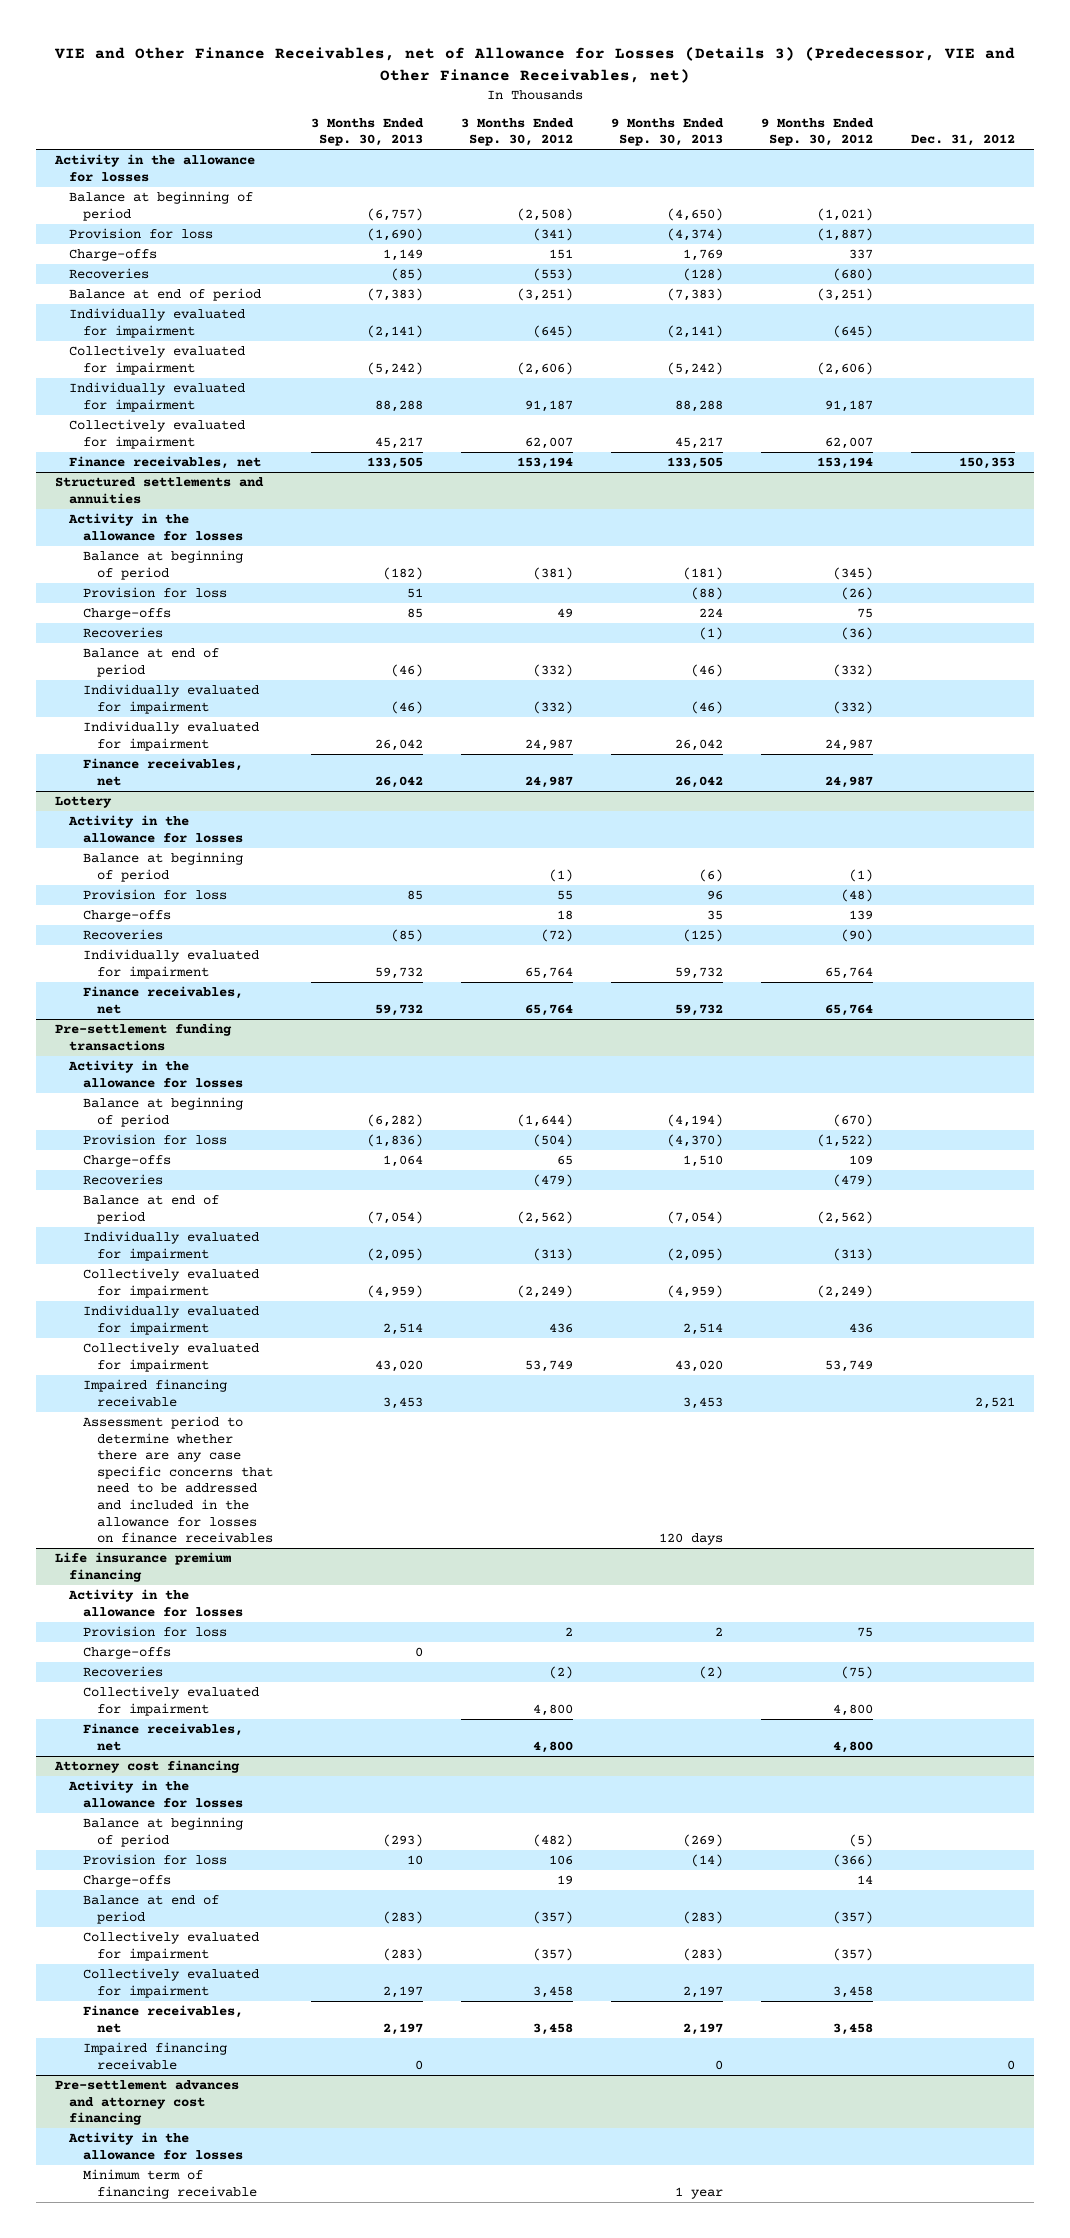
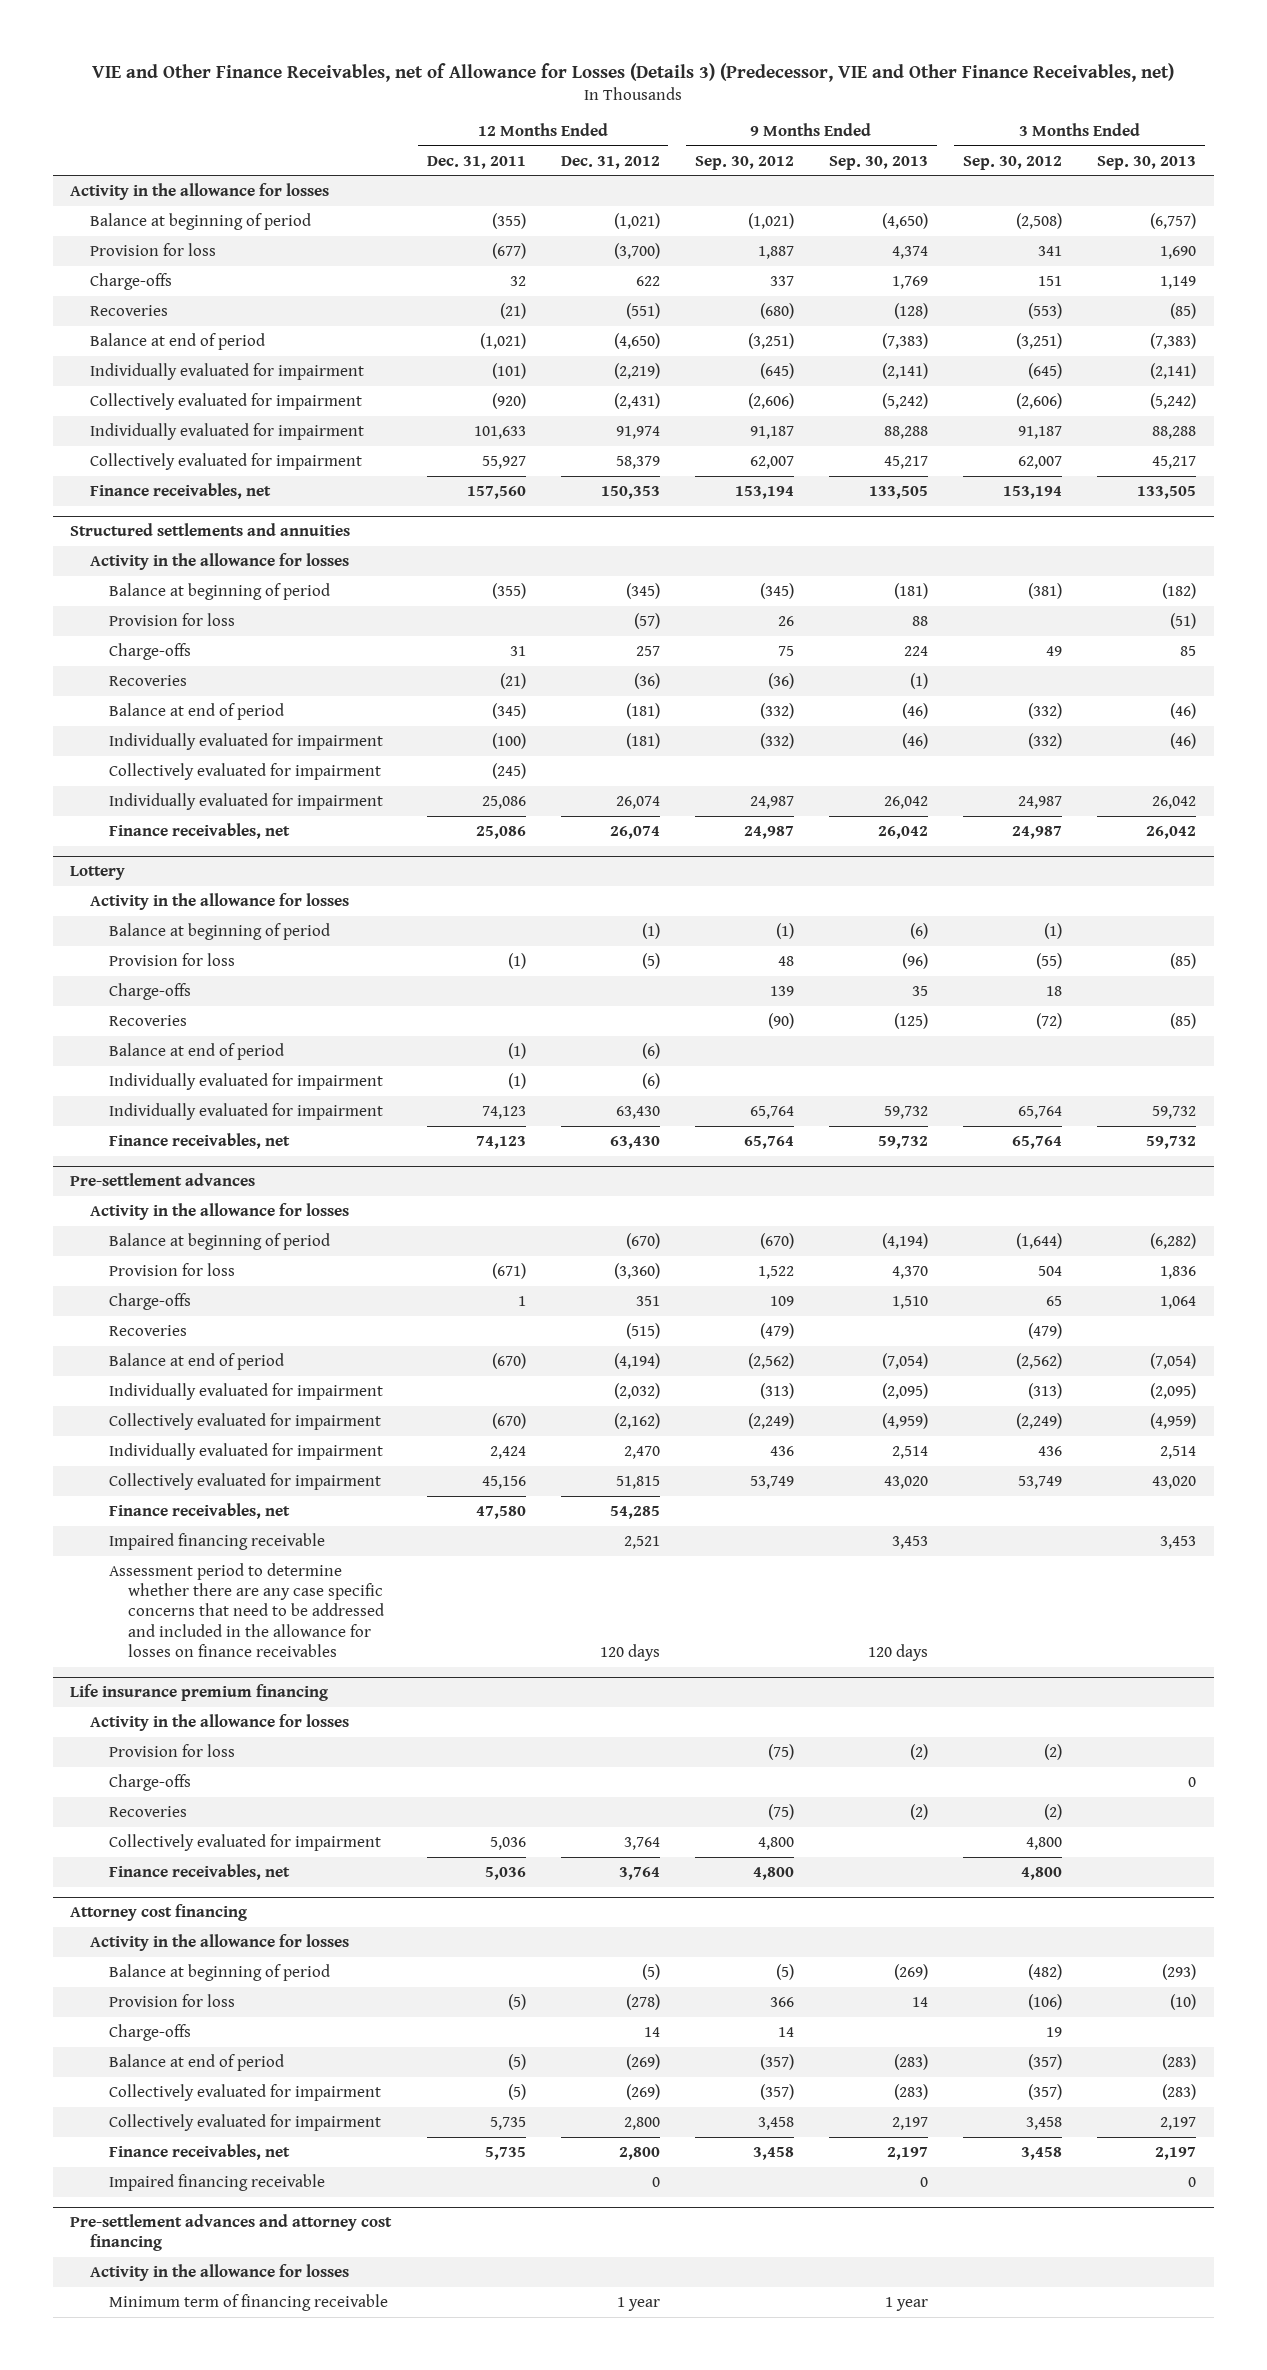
- | 3 Months Ended Sep. 30, 2013 | 3 Months Ended Sep. 30, 2012 | 9 Months Ended Sep. 30, 2013 | 9 Months Ended Sep. 30, 2012 | Dec. 31, 2012
+ | 12 Months Ended Dec. 31, 2011 | 12 Months Ended Dec. 31, 2012 | 9 Months Ended Sep. 30, 2012 | 9 Months Ended Sep. 30, 2013 | 3 Months Ended Sep. 30, 2012 | 3 Months Ended Sep. 30, 2013
- Provision for loss | (1,690) | (341) | (4,374) | (1,887) |
+ Provision for loss | (677) | (3,700) | 1,887 | 4,374 | 341 | 1,690
@ Structured settlements and annuities
- Provision for loss | 51 | | (88) | (26) |
+ Provision for loss | | (57) | 26 | 88 | | (51)
+ Collectively evaluated for impairment | (245) | | | | |
@ Lottery
- Provision for loss | 85 | 55 | 96 | (48) |
+ Provision for loss | (1) | (5) | 48 | (96) | (55) | (85)
+ Balance at end of period | (1) | (6) | | | |
+ Individually evaluated for impairment | (1) | (6) | | | |
- Pre-settlement funding transactions
+ Pre-settlement advances
- Provision for loss | (1,836) | (504) | (4,370) | (1,522) |
+ Provision for loss | (671) | (3,360) | 1,522 | 4,370 | 504 | 1,836
+ Finance receivables, net | 47,580 | 54,285 | | | |
@ Life insurance premium financing
- Provision for loss | | 2 | 2 | 75 |
+ Provision for loss | | | (75) | (2) | (2) |
@ Attorney cost financing
- Provision for loss | 10 | 106 | (14) | (366) |
+ Provision for loss | (5) | (278) | 366 | 14 | (106) | (10)

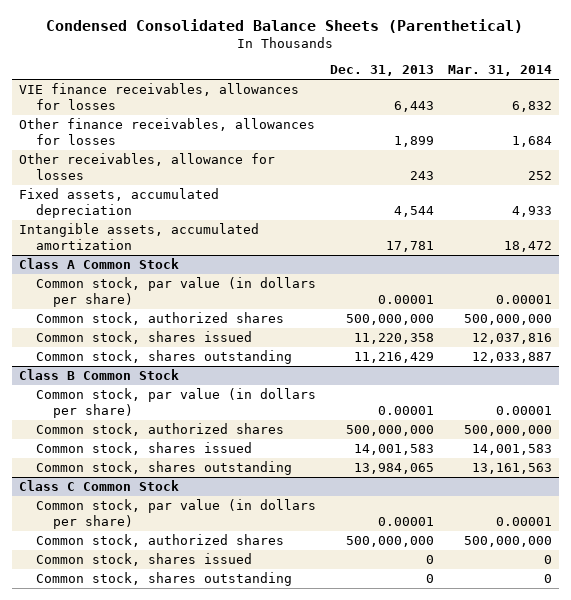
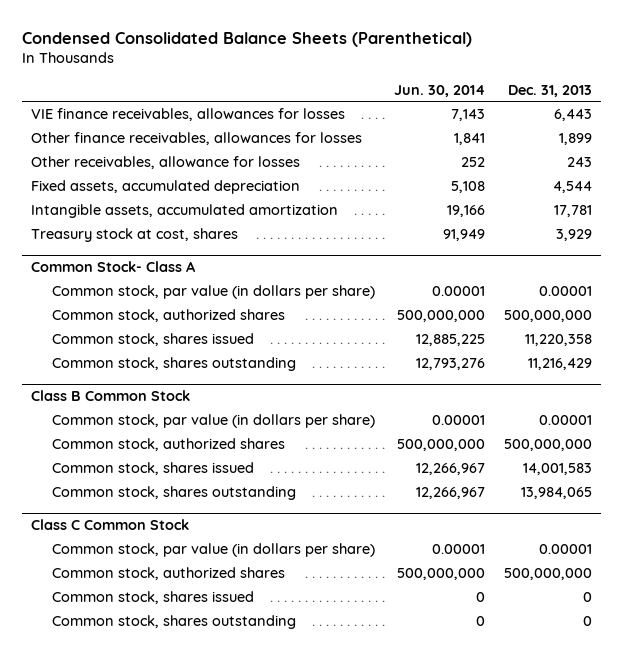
- | Dec. 31, 2013 | Mar. 31, 2014
+ | Jun. 30, 2014 | Dec. 31, 2013
- Class A Common Stock
+ Treasury stock at cost, shares | 91,949 | 3,929
+ Common Stock- Class A

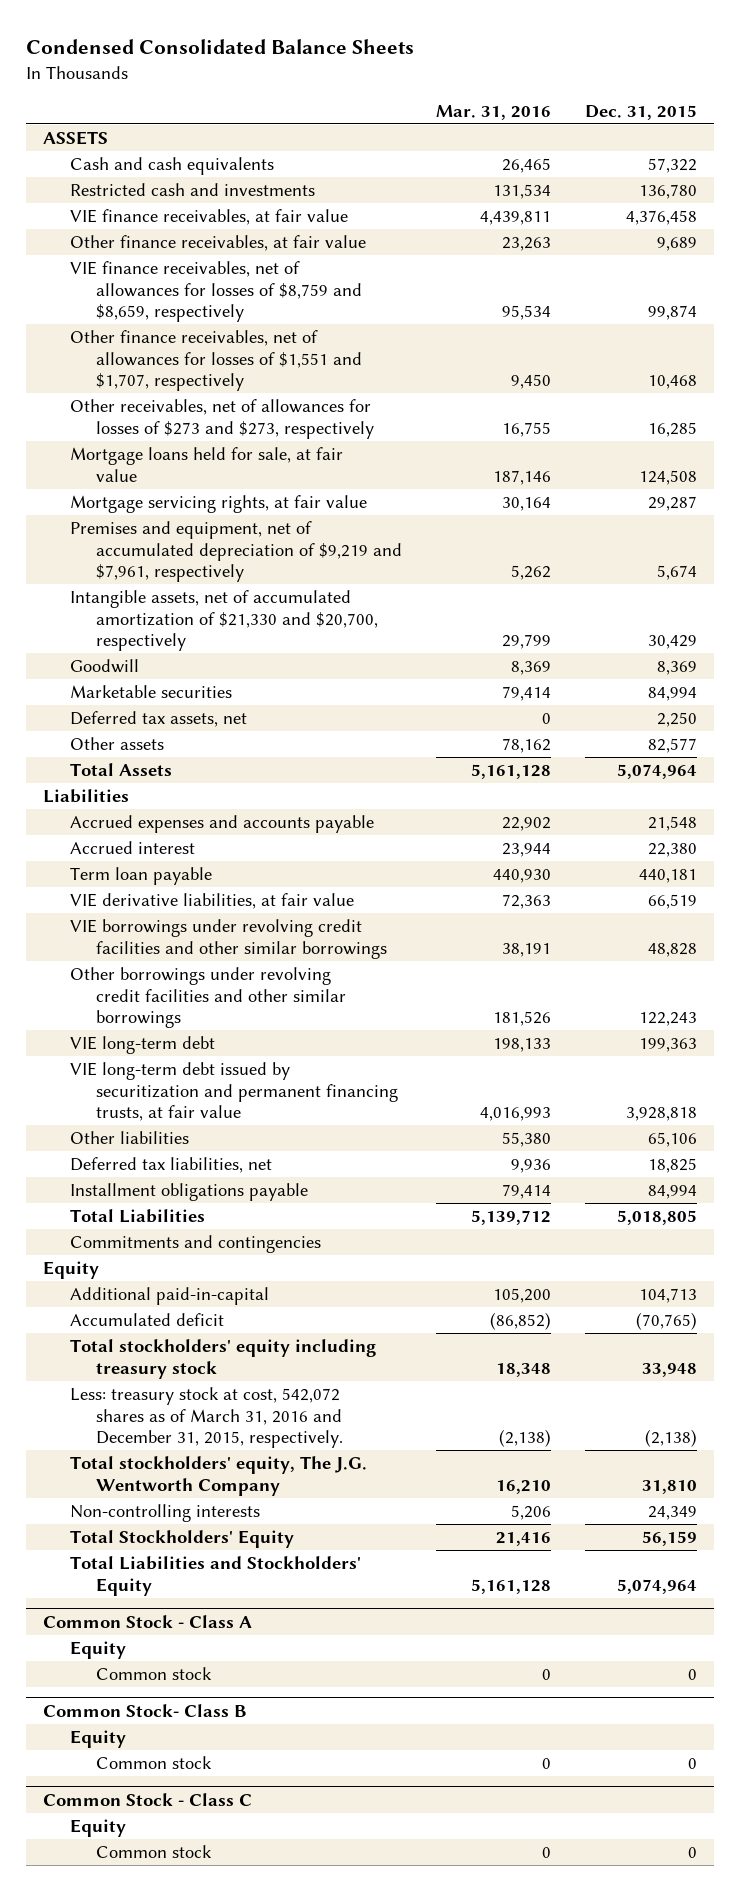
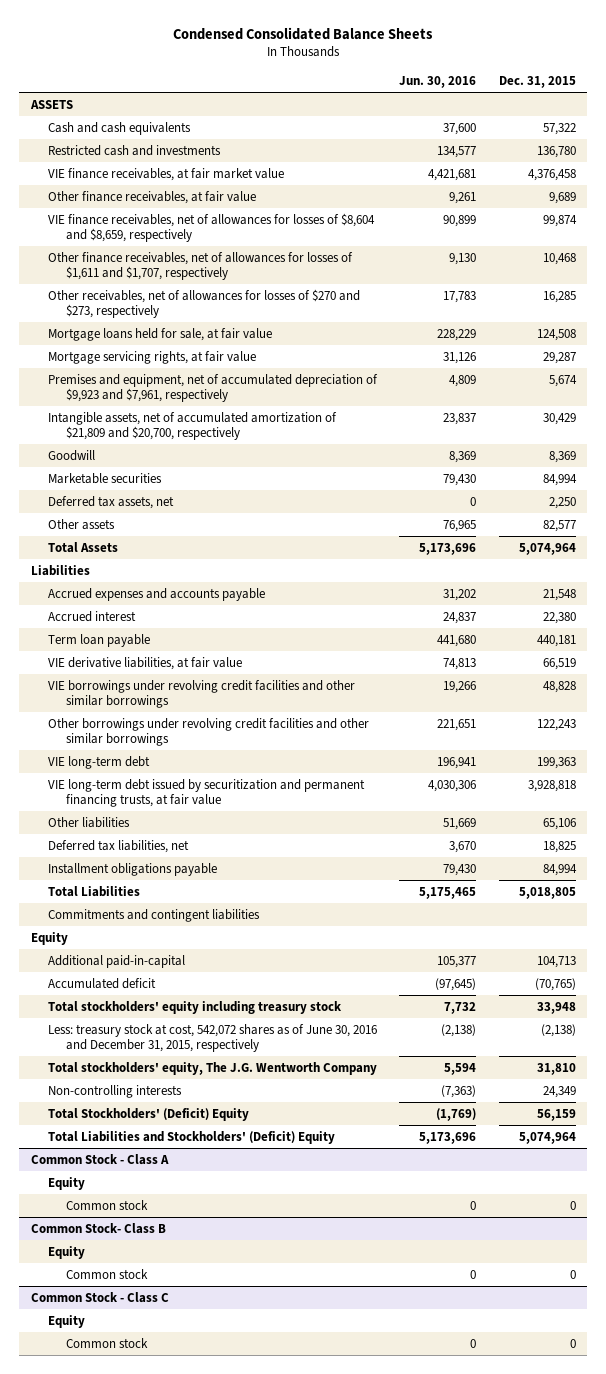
- | Mar. 31, 2016 | Dec. 31, 2015
+ | Jun. 30, 2016 | Dec. 31, 2015
- VIE finance receivables, at fair value | 4,439,811 | 4,376,458
+ VIE finance receivables, at fair market value | 4,421,681 | 4,376,458
- VIE finance receivables, net of allowances for losses of $8,759 and $8,659, respectively | 95,534 | 99,874
- Other finance receivables, net of allowances for losses of $1,551 and $1,707, respectively | 9,450 | 10,468
- Other receivables, net of allowances for losses of $273 and $273, respectively | 16,755 | 16,285
+ VIE finance receivables, net of allowances for losses of $8,604 and $8,659, respectively | 90,899 | 99,874
+ Other finance receivables, net of allowances for losses of $1,611 and $1,707, respectively | 9,130 | 10,468
+ Other receivables, net of allowances for losses of $270 and $273, respectively | 17,783 | 16,285
- Premises and equipment, net of accumulated depreciation of $9,219 and $7,961, respectively | 5,262 | 5,674
- Intangible assets, net of accumulated amortization of $21,330 and $20,700, respectively | 29,799 | 30,429
+ Premises and equipment, net of accumulated depreciation of $9,923 and $7,961, respectively | 4,809 | 5,674
+ Intangible assets, net of accumulated amortization of $21,809 and $20,700, respectively | 23,837 | 30,429
- Commitments and contingencies
+ Commitments and contingent liabilities
- Less: treasury stock at cost, 542,072 shares as of March 31, 2016 and December 31, 2015, respectively. | (2,138) | (2,138)
+ Less: treasury stock at cost, 542,072 shares as of June 30, 2016 and December 31, 2015, respectively | (2,138) | (2,138)
- Total Stockholders' Equity | 21,416 | 56,159
- Total Liabilities and Stockholders' Equity | 5,161,128 | 5,074,964
+ Total Stockholders' (Deficit) Equity | (1,769) | 56,159
+ Total Liabilities and Stockholders' (Deficit) Equity | 5,173,696 | 5,074,964

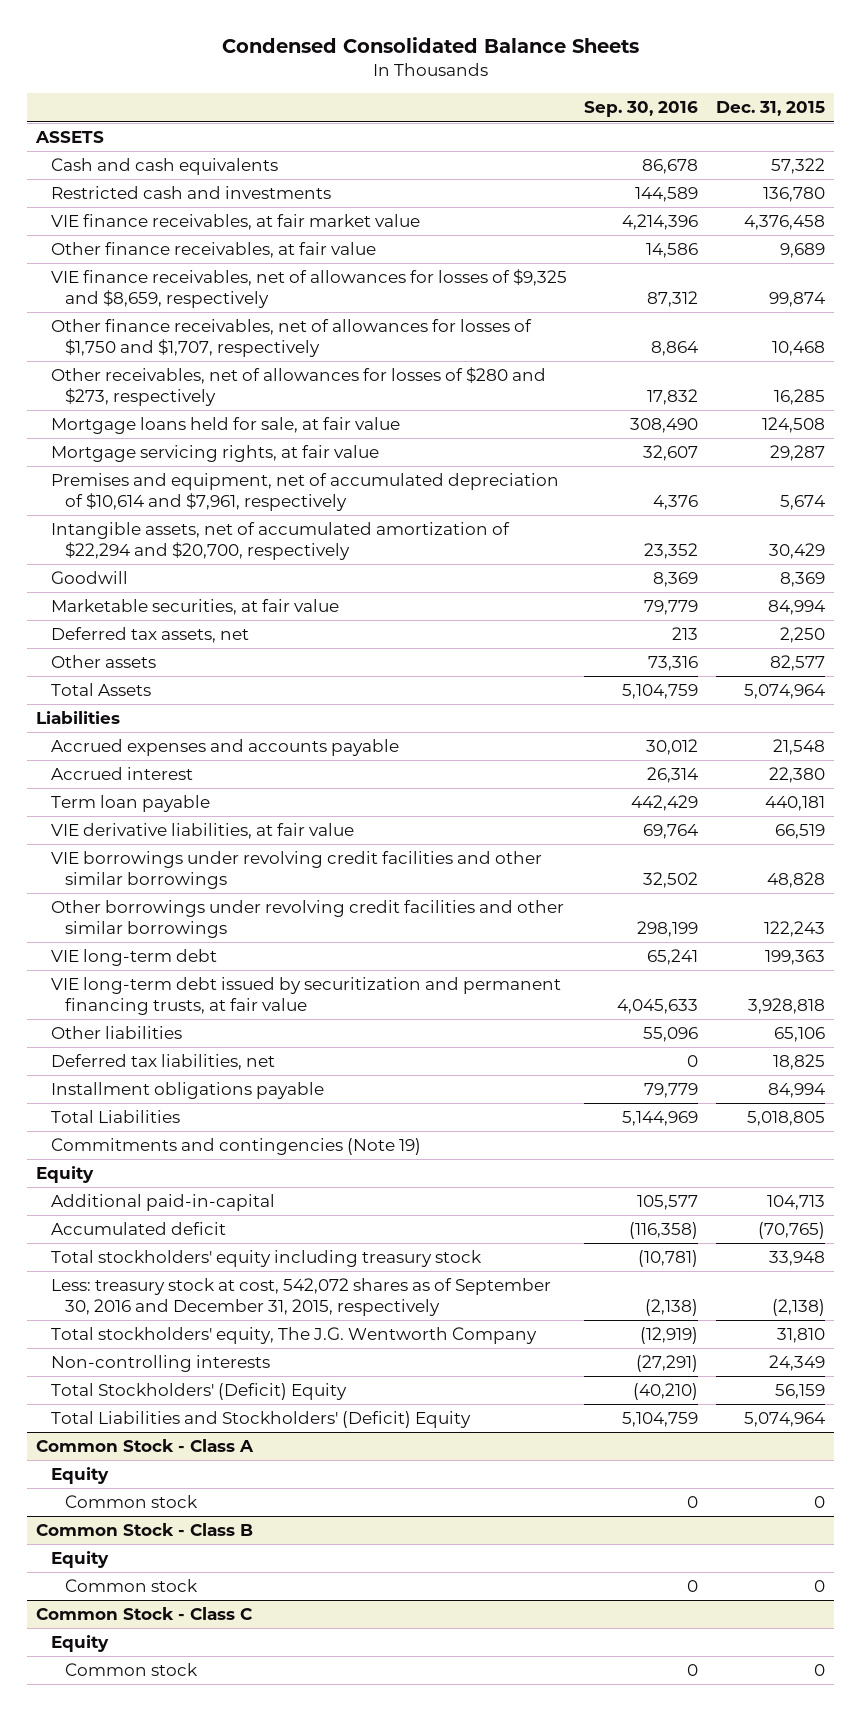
- | Jun. 30, 2016 | Dec. 31, 2015
+ | Sep. 30, 2016 | Dec. 31, 2015
- VIE finance receivables, net of allowances for losses of $8,604 and $8,659, respectively | 90,899 | 99,874
- Other finance receivables, net of allowances for losses of $1,611 and $1,707, respectively | 9,130 | 10,468
- Other receivables, net of allowances for losses of $270 and $273, respectively | 17,783 | 16,285
+ VIE finance receivables, net of allowances for losses of $9,325 and $8,659, respectively | 87,312 | 99,874
+ Other finance receivables, net of allowances for losses of $1,750 and $1,707, respectively | 8,864 | 10,468
+ Other receivables, net of allowances for losses of $280 and $273, respectively | 17,832 | 16,285
- Premises and equipment, net of accumulated depreciation of $9,923 and $7,961, respectively | 4,809 | 5,674
- Intangible assets, net of accumulated amortization of $21,809 and $20,700, respectively | 23,837 | 30,429
+ Premises and equipment, net of accumulated depreciation of $10,614 and $7,961, respectively | 4,376 | 5,674
+ Intangible assets, net of accumulated amortization of $22,294 and $20,700, respectively | 23,352 | 30,429
- Marketable securities | 79,430 | 84,994
+ Marketable securities, at fair value | 79,779 | 84,994
- Commitments and contingent liabilities
+ Commitments and contingencies (Note 19)
- Less: treasury stock at cost, 542,072 shares as of June 30, 2016 and December 31, 2015, respectively | (2,138) | (2,138)
+ Less: treasury stock at cost, 542,072 shares as of September 30, 2016 and December 31, 2015, respectively | (2,138) | (2,138)
- Common Stock- Class B
+ Common Stock - Class B

